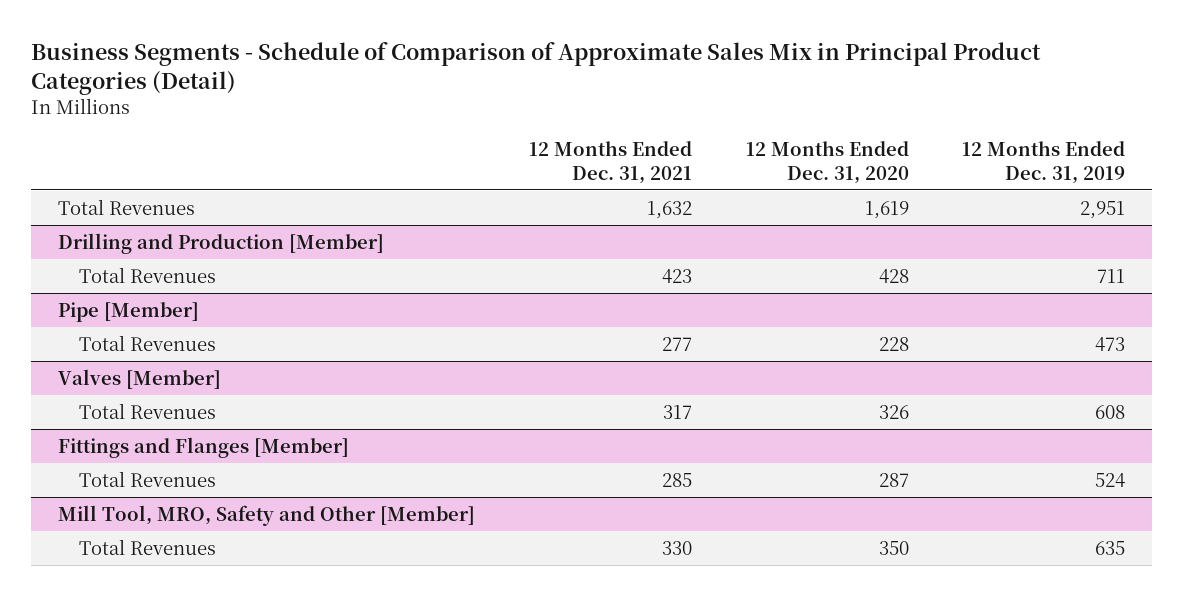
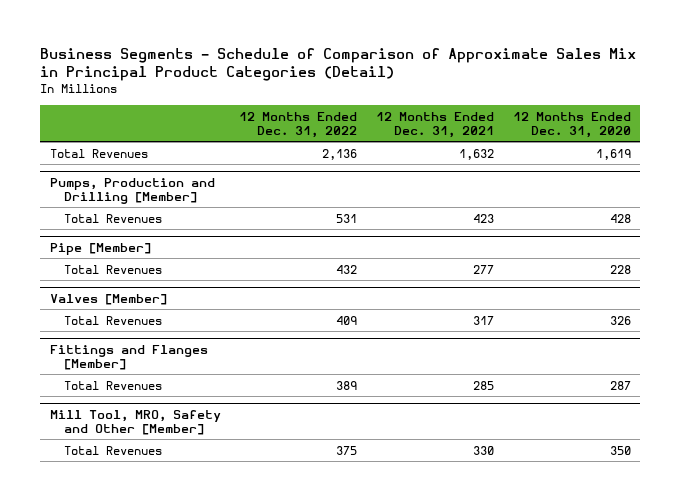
- | 12 Months Ended Dec. 31, 2021 | 12 Months Ended Dec. 31, 2020 | 12 Months Ended Dec. 31, 2019
+ | 12 Months Ended Dec. 31, 2022 | 12 Months Ended Dec. 31, 2021 | 12 Months Ended Dec. 31, 2020
- Drilling and Production [Member]
+ Pumps, Production and Drilling [Member]

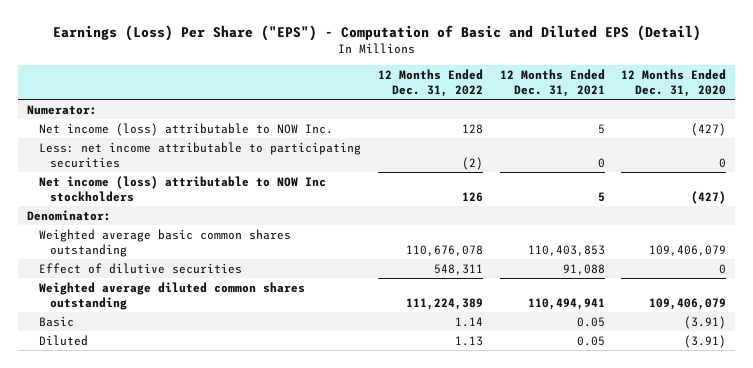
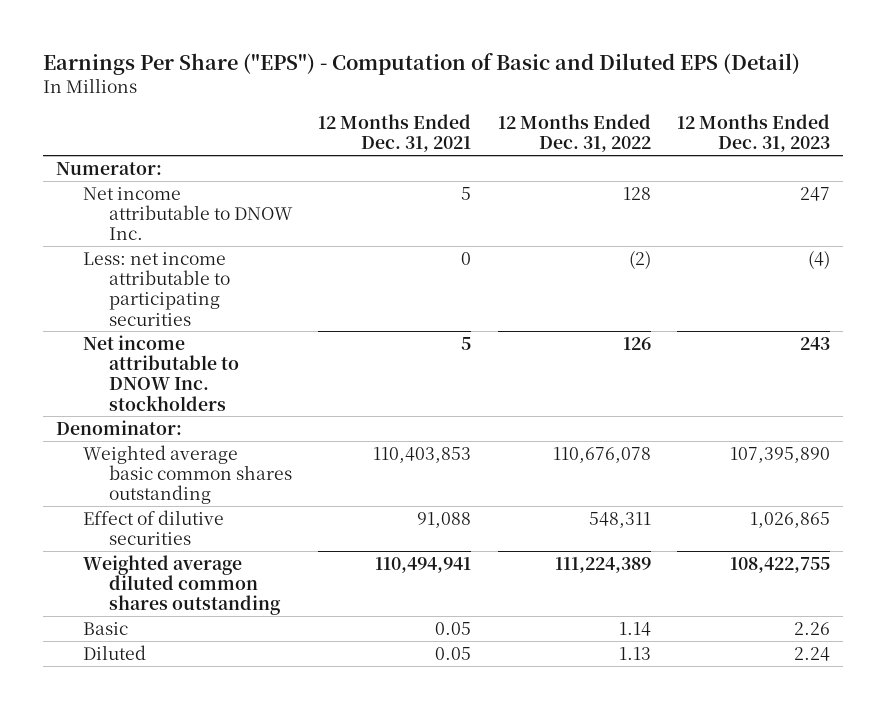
- Earnings (Loss) Per Share ("EPS") - Computation of Basic and Diluted EPS (Detail)
+ Earnings Per Share ("EPS") - Computation of Basic and Diluted EPS (Detail)
- | 12 Months Ended Dec. 31, 2022 | 12 Months Ended Dec. 31, 2021 | 12 Months Ended Dec. 31, 2020
+ | 12 Months Ended Dec. 31, 2021 | 12 Months Ended Dec. 31, 2022 | 12 Months Ended Dec. 31, 2023
- Net income (loss) attributable to NOW Inc. | 128 | 5 | (427)
+ Net income attributable to DNOW Inc. | 5 | 128 | 247
- Net income (loss) attributable to NOW Inc stockholders | 126 | 5 | (427)
+ Net income attributable to DNOW Inc. stockholders | 5 | 126 | 243

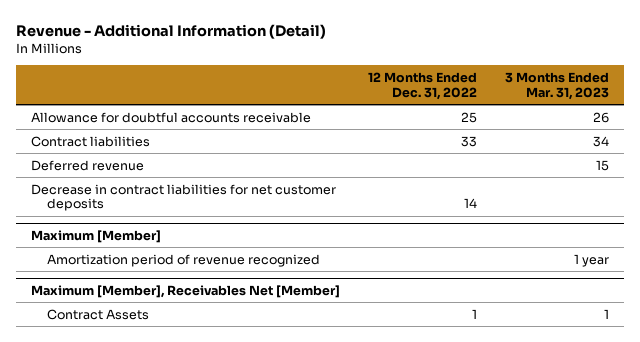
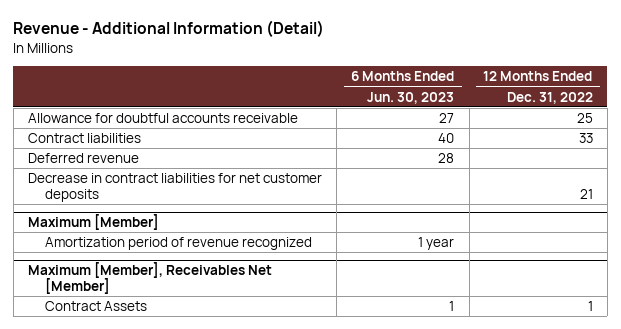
- | 12 Months Ended Dec. 31, 2022 | 3 Months Ended Mar. 31, 2023
+ | 6 Months Ended Jun. 30, 2023 | 12 Months Ended Dec. 31, 2022
- Decrease in contract liabilities for net customer deposits | 14 |
+ Decrease in contract liabilities for net customer deposits | | 21

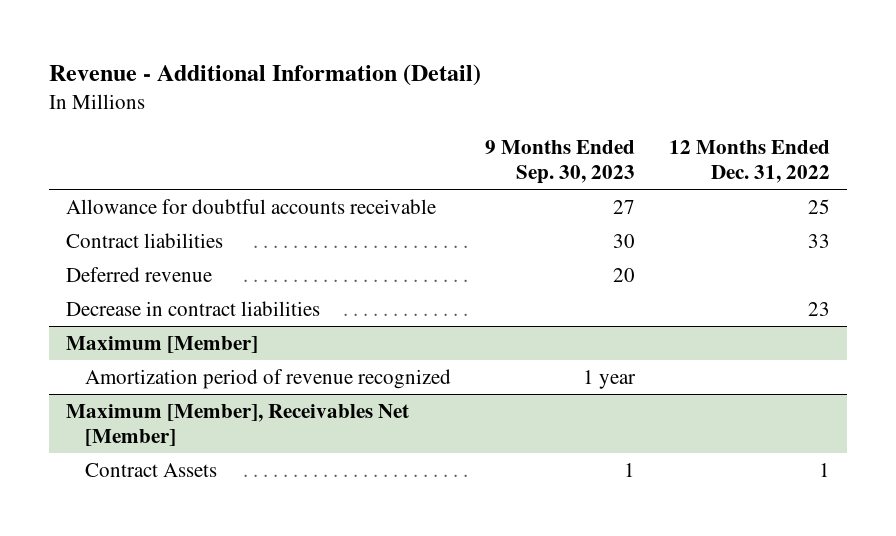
- | 6 Months Ended Jun. 30, 2023 | 12 Months Ended Dec. 31, 2022
+ | 9 Months Ended Sep. 30, 2023 | 12 Months Ended Dec. 31, 2022
- Decrease in contract liabilities for net customer deposits | | 21
+ Decrease in contract liabilities | | 23

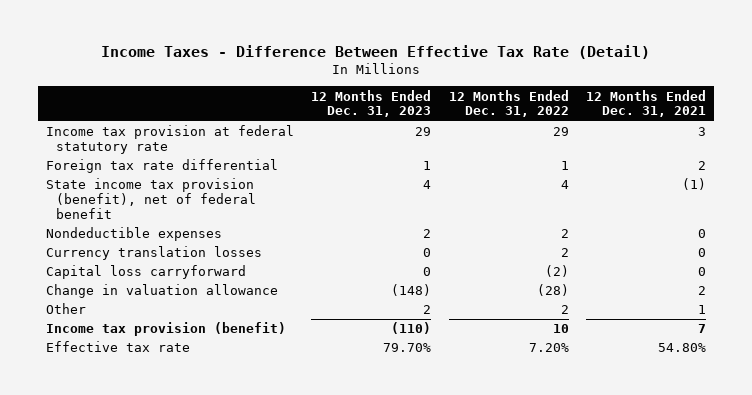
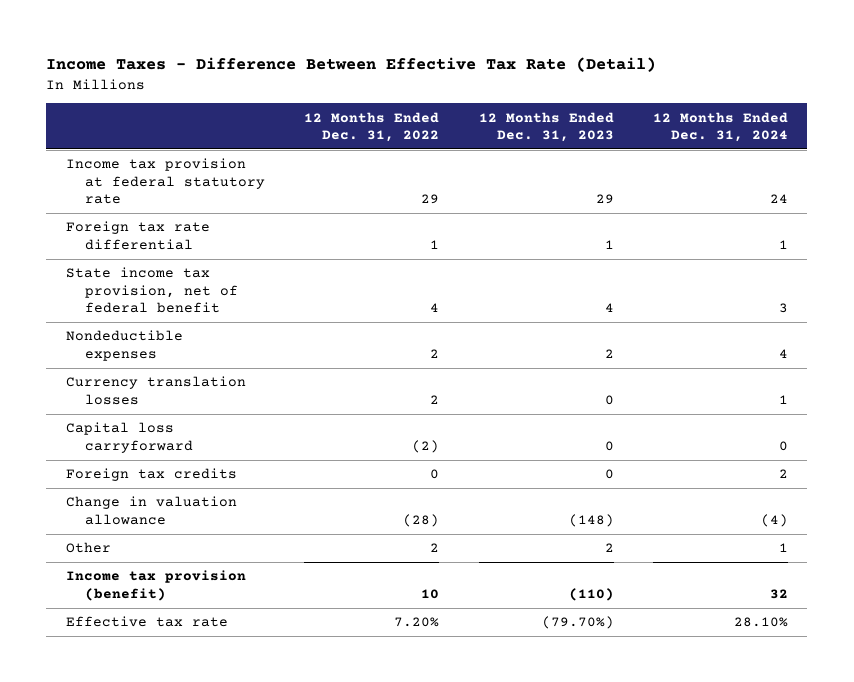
- | 12 Months Ended Dec. 31, 2023 | 12 Months Ended Dec. 31, 2022 | 12 Months Ended Dec. 31, 2021
+ | 12 Months Ended Dec. 31, 2022 | 12 Months Ended Dec. 31, 2023 | 12 Months Ended Dec. 31, 2024
- State income tax provision (benefit), net of federal benefit | 4 | 4 | (1)
+ State income tax provision, net of federal benefit | 4 | 4 | 3
+ Foreign tax credits | 0 | 0 | 2
- Effective tax rate | 79.70% | 7.20% | 54.80%
+ Effective tax rate | 7.20% | (79.70%) | 28.10%

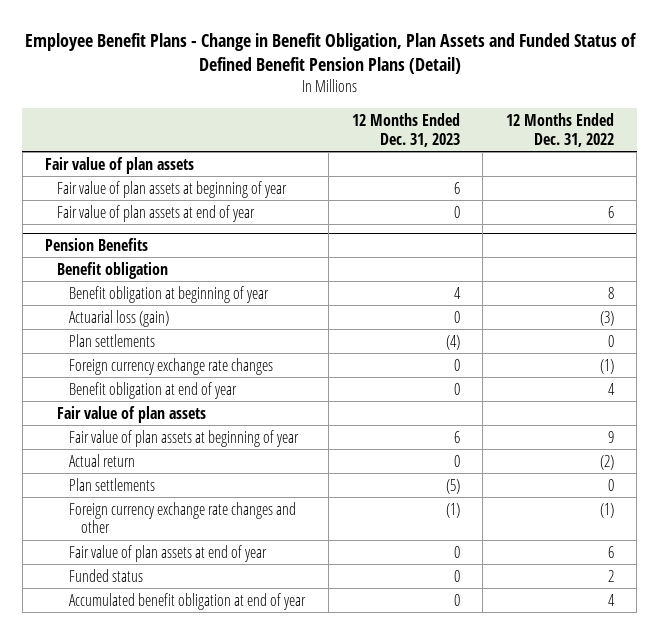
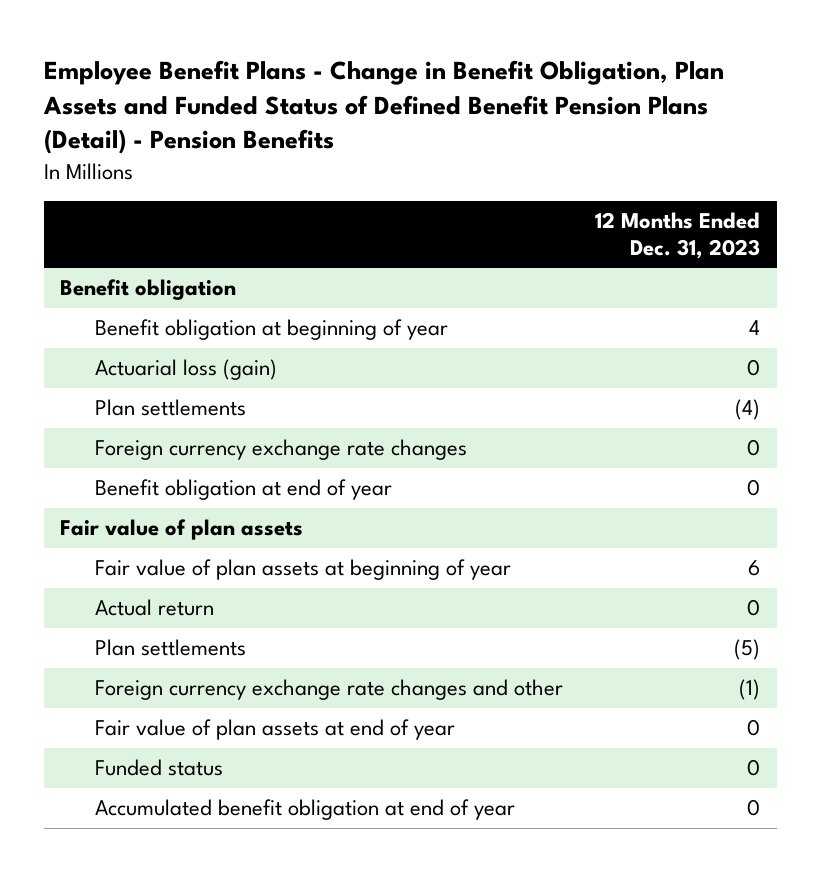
- Employee Benefit Plans - Change in Benefit Obligation, Plan Assets and Funded Status of Defined Benefit Pension Plans (Detail)
+ Employee Benefit Plans - Change in Benefit Obligation, Plan Assets and Funded Status of Defined Benefit Pension Plans (Detail) - Pension Benefits
- | 12 Months Ended Dec. 31, 2023 | 12 Months Ended Dec. 31, 2022
+ | 12 Months Ended Dec. 31, 2023
- Fair value of plan assets
- Fair value of plan assets at beginning of year | 6 |
- Fair value of plan assets at end of year | 0 | 6
- Pension Benefits

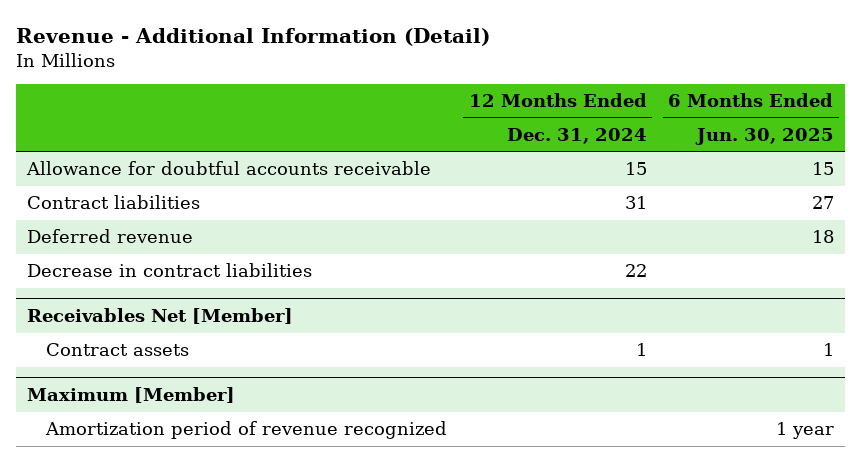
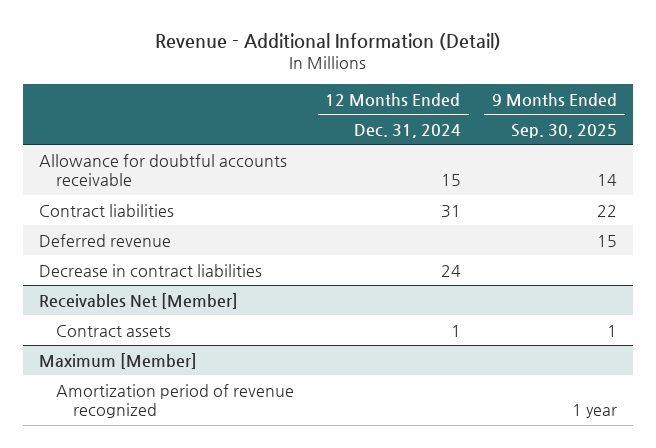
- | 12 Months Ended Dec. 31, 2024 | 6 Months Ended Jun. 30, 2025
+ | 12 Months Ended Dec. 31, 2024 | 9 Months Ended Sep. 30, 2025
- Decrease in contract liabilities | 22 |
+ Decrease in contract liabilities | 24 |

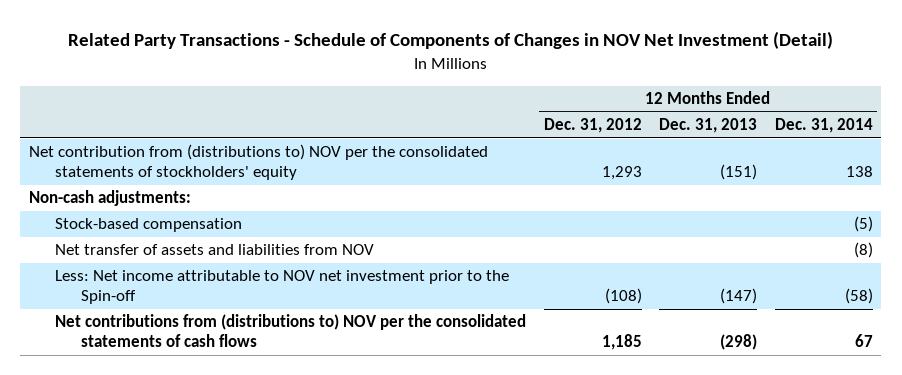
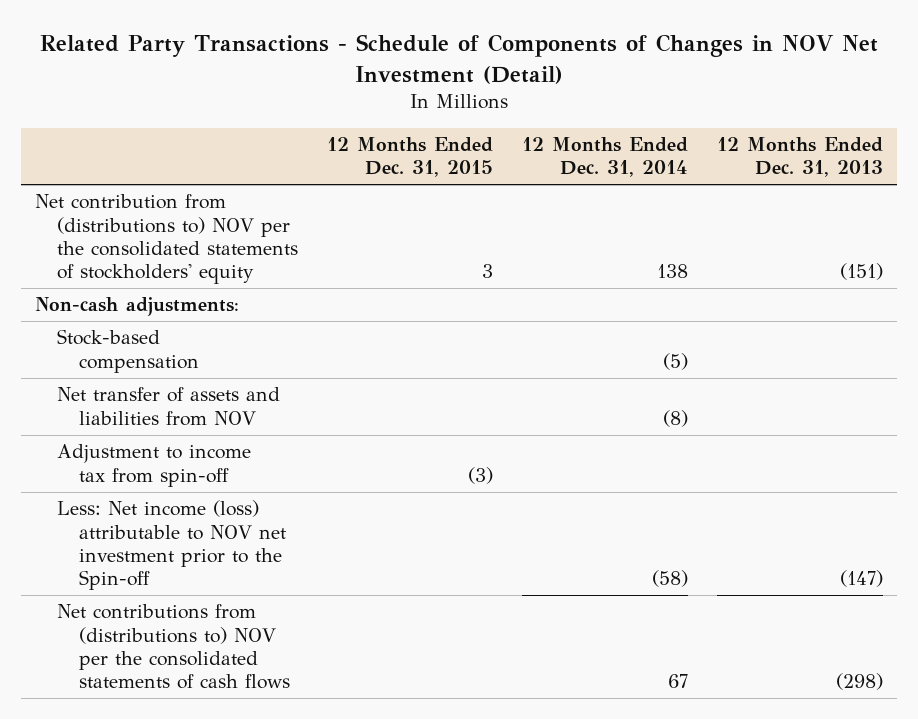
- | 12 Months Ended Dec. 31, 2012 | 12 Months Ended Dec. 31, 2013 | 12 Months Ended Dec. 31, 2014
+ | 12 Months Ended Dec. 31, 2015 | 12 Months Ended Dec. 31, 2014 | 12 Months Ended Dec. 31, 2013
- Less: Net income attributable to NOV net investment prior to the Spin-off | (108) | (147) | (58)
+ Adjustment to income tax from spin-off | (3) | |
+ Less: Net income (loss) attributable to NOV net investment prior to the Spin-off | | (58) | (147)

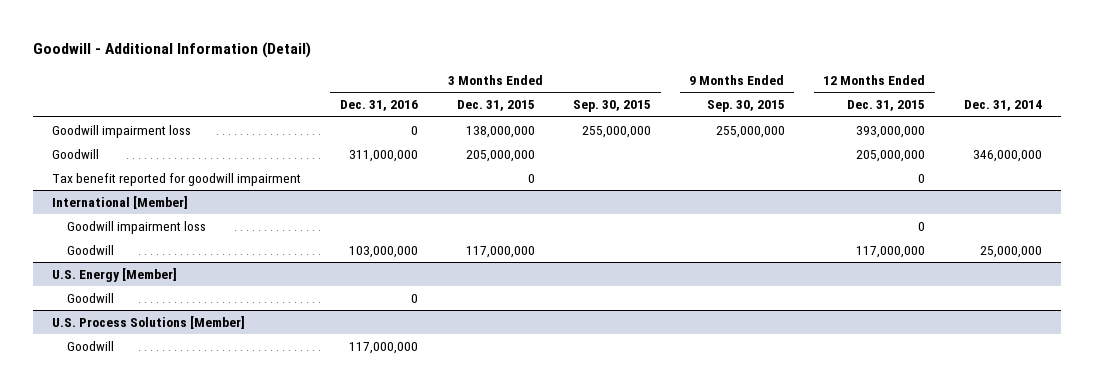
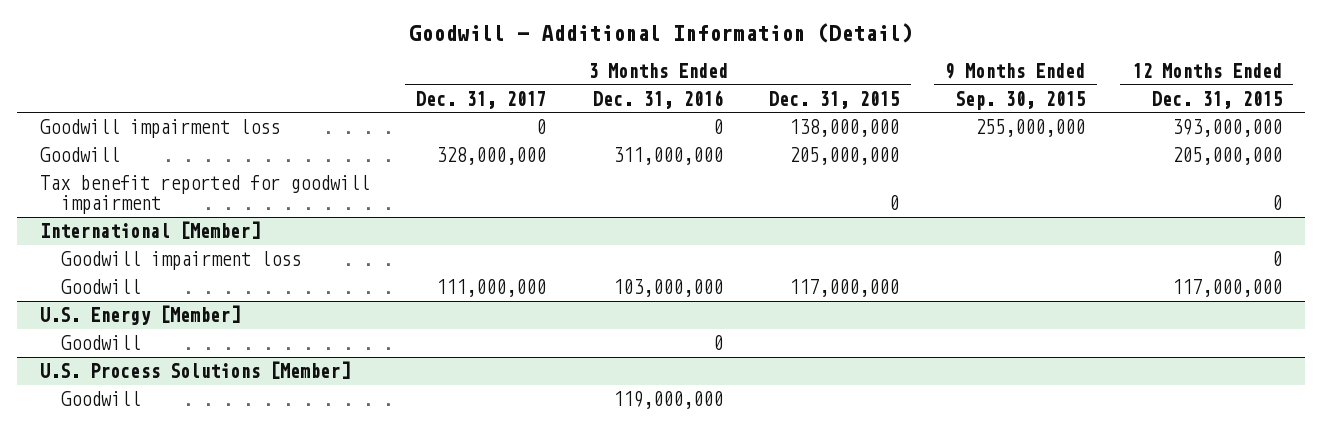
- | 3 Months Ended Dec. 31, 2016 | 3 Months Ended Dec. 31, 2015 | 3 Months Ended Sep. 30, 2015 | 9 Months Ended Sep. 30, 2015 | 12 Months Ended Dec. 31, 2015 | Dec. 31, 2014
+ | 3 Months Ended Dec. 31, 2017 | 3 Months Ended Dec. 31, 2016 | 3 Months Ended Dec. 31, 2015 | 9 Months Ended Sep. 30, 2015 | 12 Months Ended Dec. 31, 2015
@ U.S. Process Solutions [Member]
- Goodwill | 117,000,000 | | | | |
+ Goodwill | | 119,000,000 | | |

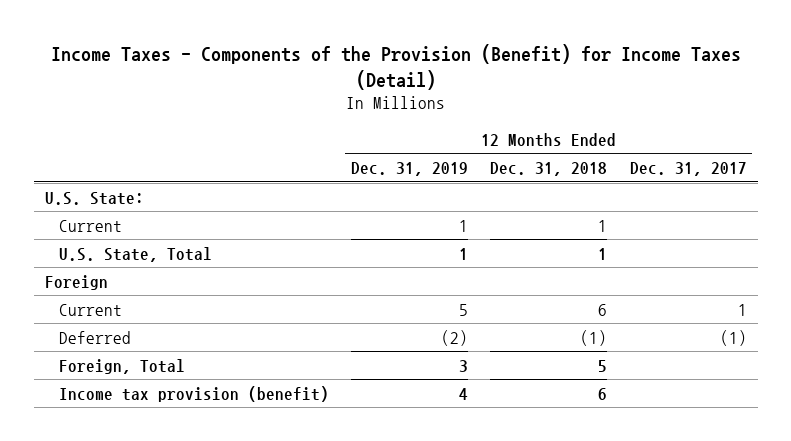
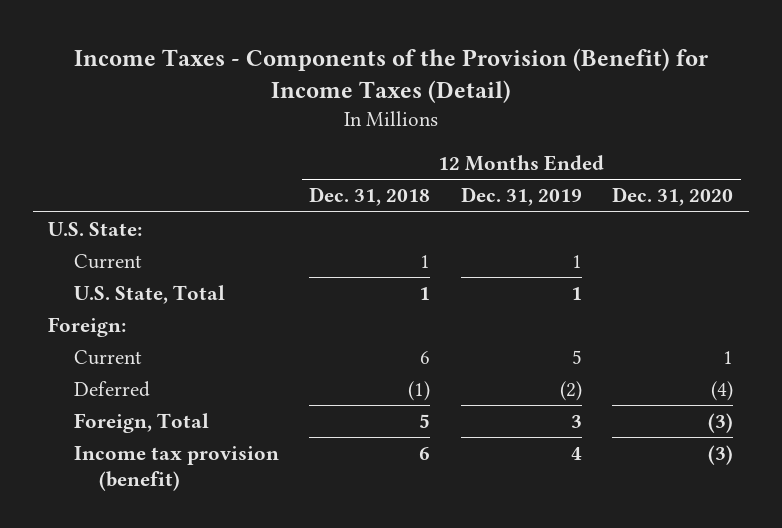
- | 12 Months Ended Dec. 31, 2019 | 12 Months Ended Dec. 31, 2018 | 12 Months Ended Dec. 31, 2017
+ | 12 Months Ended Dec. 31, 2018 | 12 Months Ended Dec. 31, 2019 | 12 Months Ended Dec. 31, 2020
- Foreign
+ Foreign:

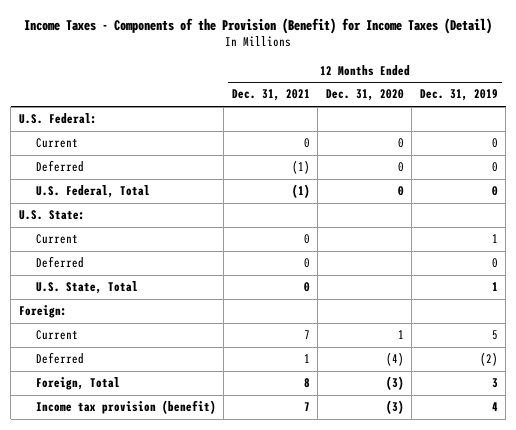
- | 12 Months Ended Dec. 31, 2018 | 12 Months Ended Dec. 31, 2019 | 12 Months Ended Dec. 31, 2020
+ | 12 Months Ended Dec. 31, 2021 | 12 Months Ended Dec. 31, 2020 | 12 Months Ended Dec. 31, 2019
+ U.S. Federal:
+ Current | 0 | 0 | 0
+ Deferred | (1) | 0 | 0
+ U.S. Federal, Total | (1) | 0 | 0
+ Deferred | 0 | | 0

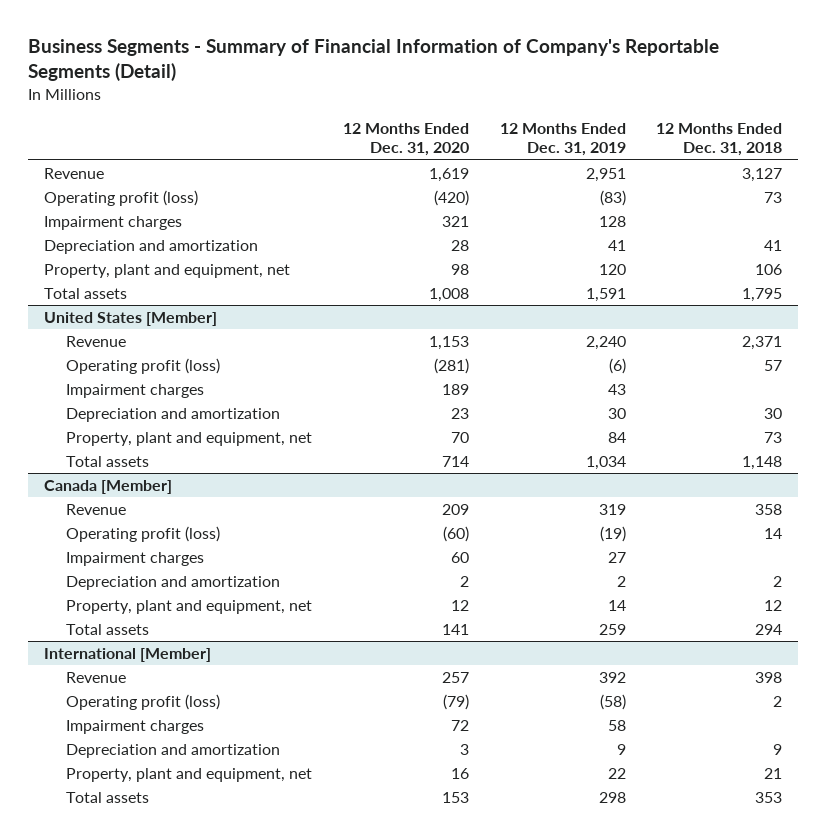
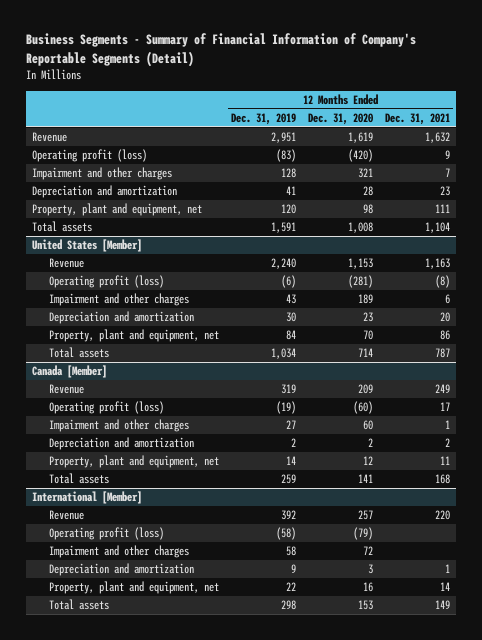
- | 12 Months Ended Dec. 31, 2020 | 12 Months Ended Dec. 31, 2019 | 12 Months Ended Dec. 31, 2018
+ | 12 Months Ended Dec. 31, 2019 | 12 Months Ended Dec. 31, 2020 | 12 Months Ended Dec. 31, 2021
- Impairment charges | 321 | 128 |
+ Impairment and other charges | 128 | 321 | 7
@ United States [Member]
- Impairment charges | 189 | 43 |
+ Impairment and other charges | 43 | 189 | 6
@ Canada [Member]
- Impairment charges | 60 | 27 |
+ Impairment and other charges | 27 | 60 | 1
@ International [Member]
- Impairment charges | 72 | 58 |
+ Impairment and other charges | 58 | 72 |

